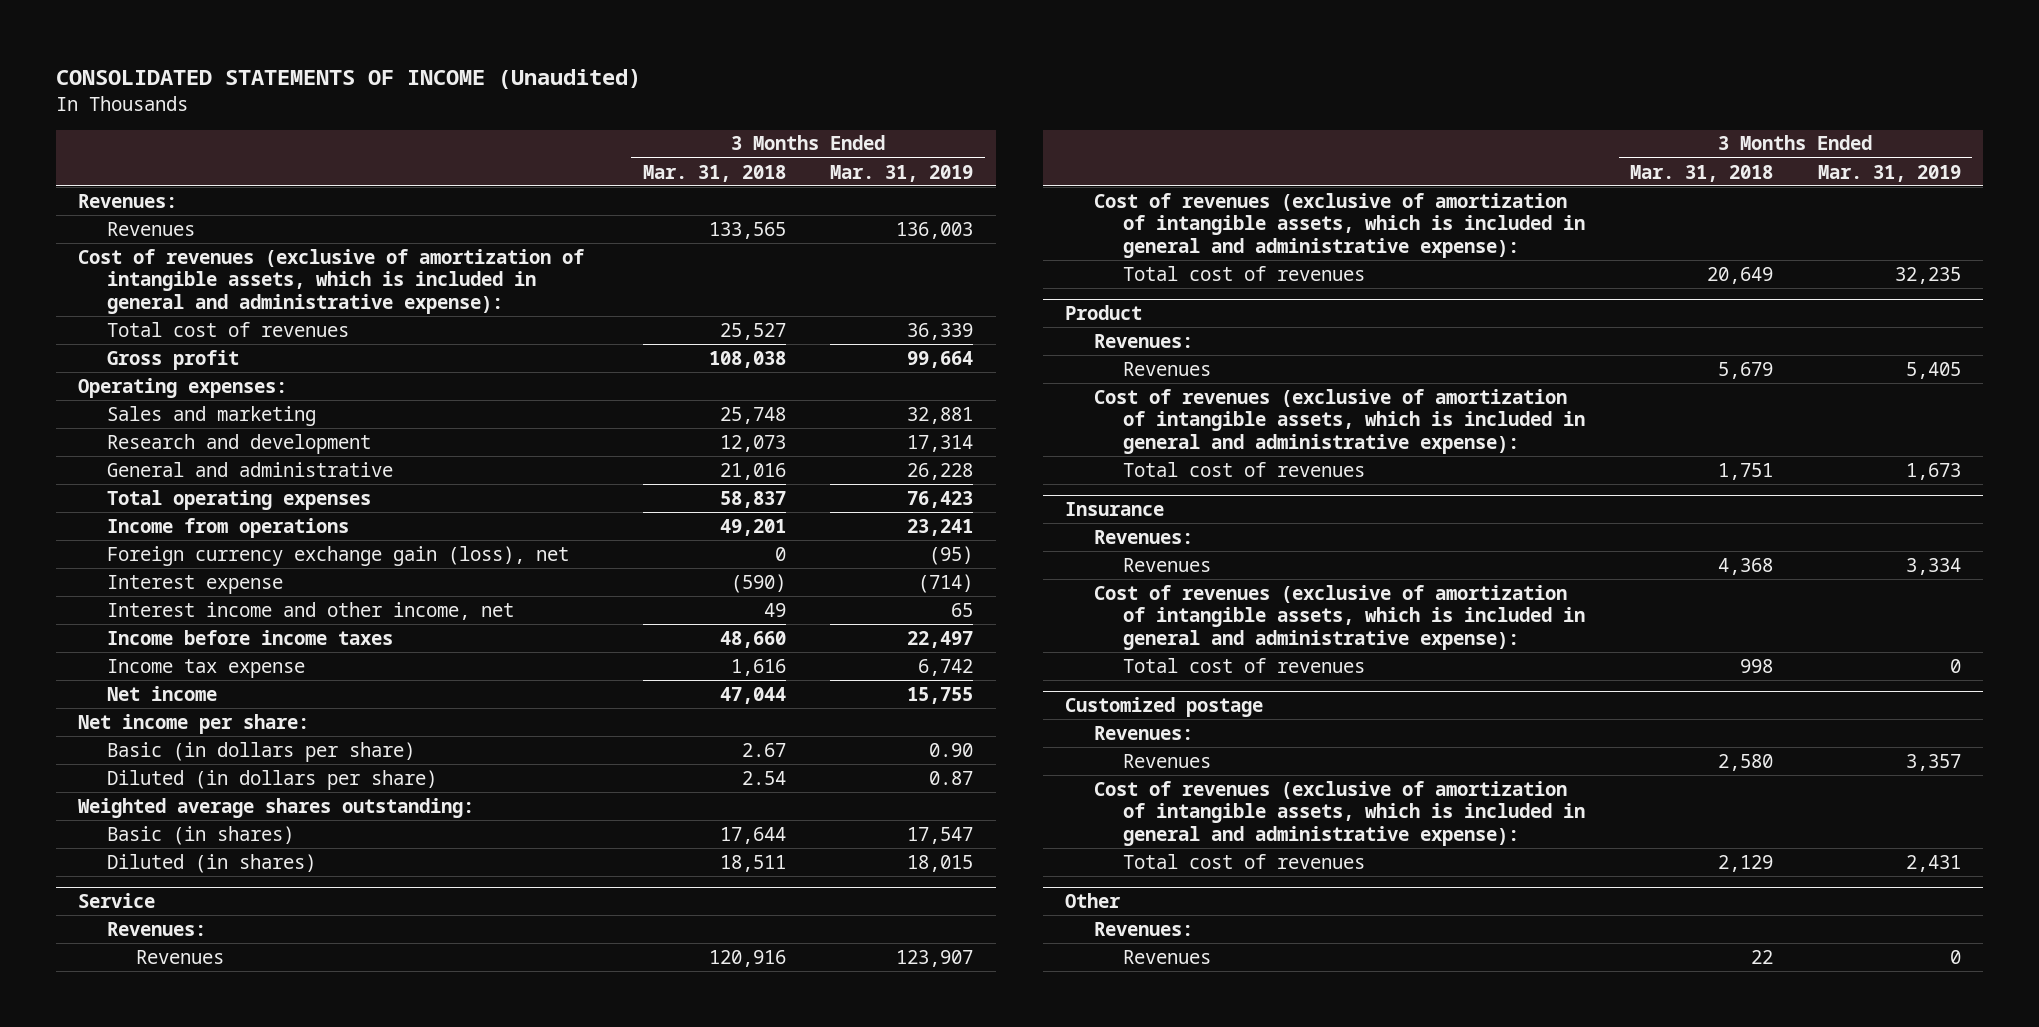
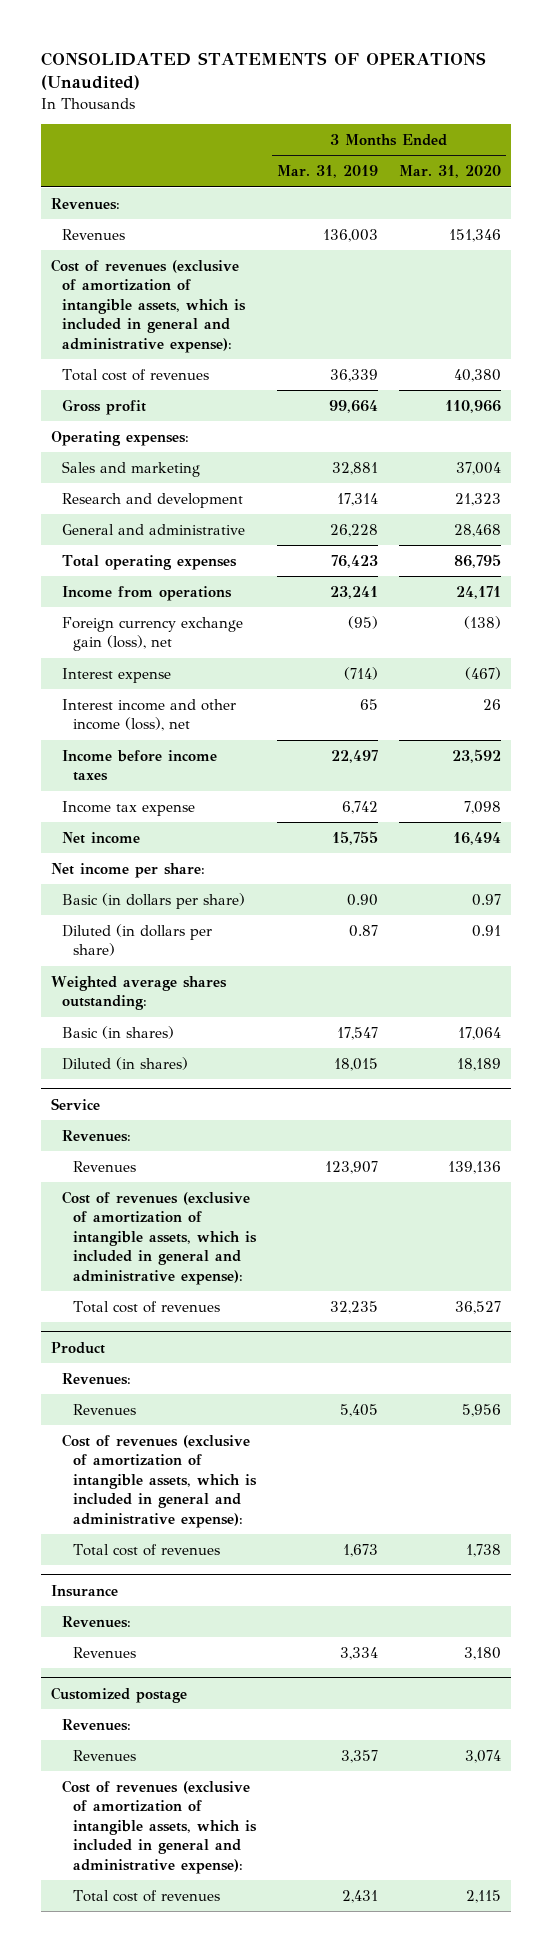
- CONSOLIDATED STATEMENTS OF INCOME (Unaudited)
+ CONSOLIDATED STATEMENTS OF OPERATIONS (Unaudited)
- | 3 Months Ended Mar. 31, 2018 | 3 Months Ended Mar. 31, 2019
+ | 3 Months Ended Mar. 31, 2019 | 3 Months Ended Mar. 31, 2020
- Interest income and other income, net | 49 | 65
+ Interest income and other income (loss), net | 65 | 26
@ Insurance
- Cost of revenues (exclusive of amortization of intangible assets, which is included in general and administrative expense):
- Total cost of revenues | 998 | 0
- Other
- Revenues:
- Revenues | 22 | 0

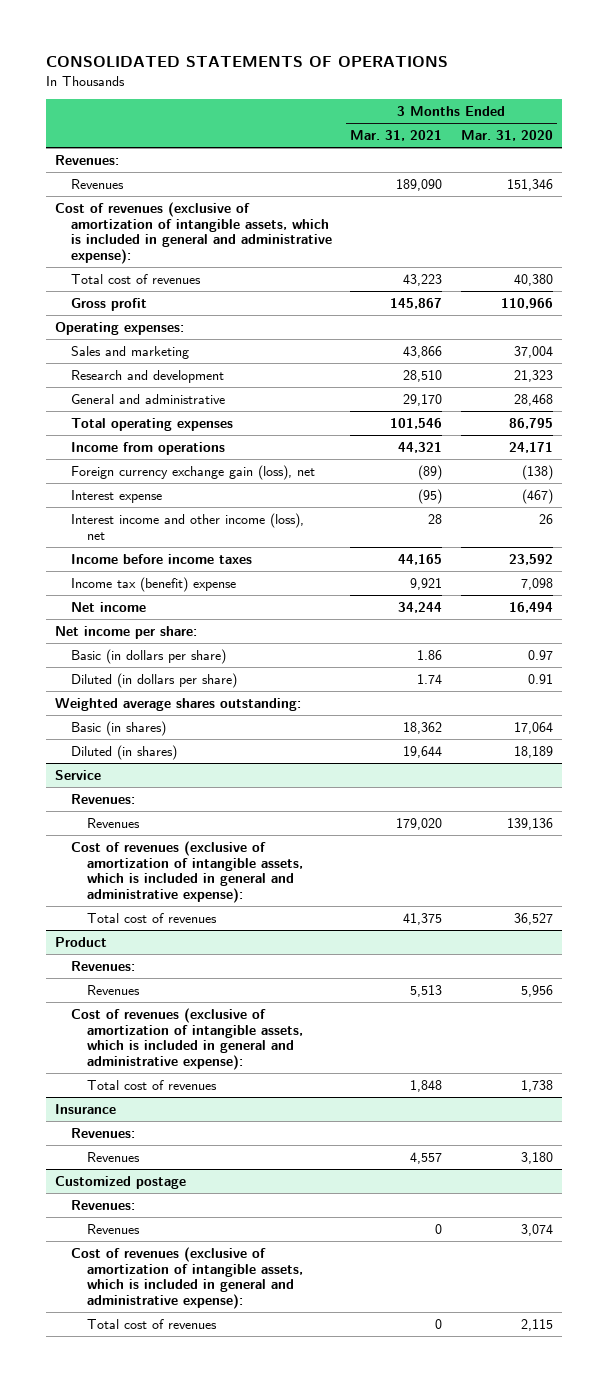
- CONSOLIDATED STATEMENTS OF OPERATIONS (Unaudited)
+ CONSOLIDATED STATEMENTS OF OPERATIONS
- | 3 Months Ended Mar. 31, 2019 | 3 Months Ended Mar. 31, 2020
+ | 3 Months Ended Mar. 31, 2021 | 3 Months Ended Mar. 31, 2020
- Income tax expense | 6,742 | 7,098
+ Income tax (benefit) expense | 9,921 | 7,098

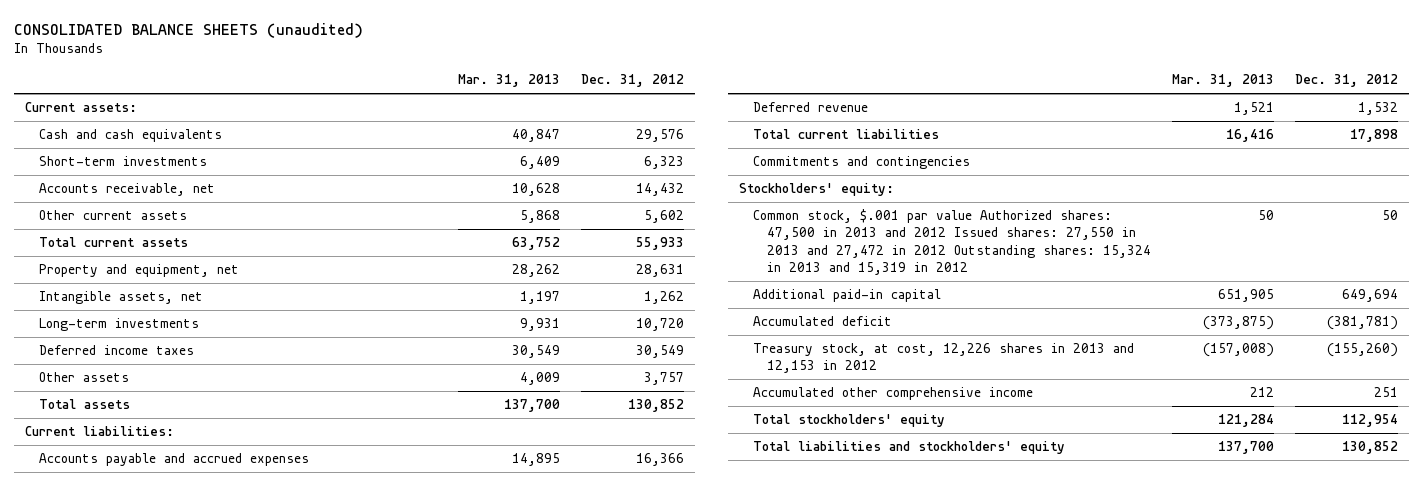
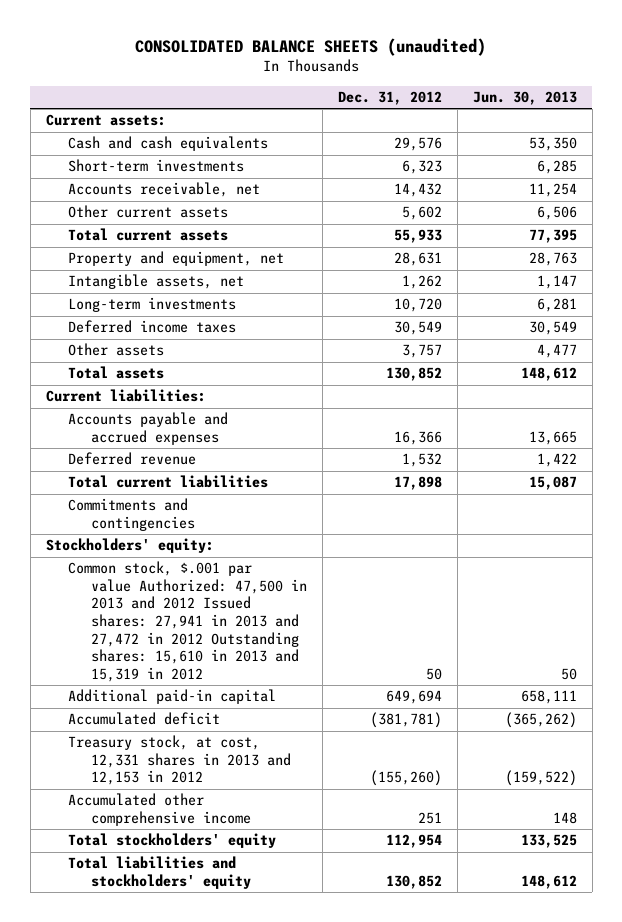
- | Mar. 31, 2013 | Dec. 31, 2012
+ | Dec. 31, 2012 | Jun. 30, 2013
- Common stock, $.001 par value Authorized shares: 47,500 in 2013 and 2012 Issued shares: 27,550 in 2013 and 27,472 in 2012 Outstanding shares: 15,324 in 2013 and 15,319 in 2012 | 50 | 50
+ Common stock, $.001 par value Authorized: 47,500 in 2013 and 2012 Issued shares: 27,941 in 2013 and 27,472 in 2012 Outstanding shares: 15,610 in 2013 and 15,319 in 2012 | 50 | 50
- Treasury stock, at cost, 12,226 shares in 2013 and 12,153 in 2012 | (157,008) | (155,260)
+ Treasury stock, at cost, 12,331 shares in 2013 and 12,153 in 2012 | (155,260) | (159,522)

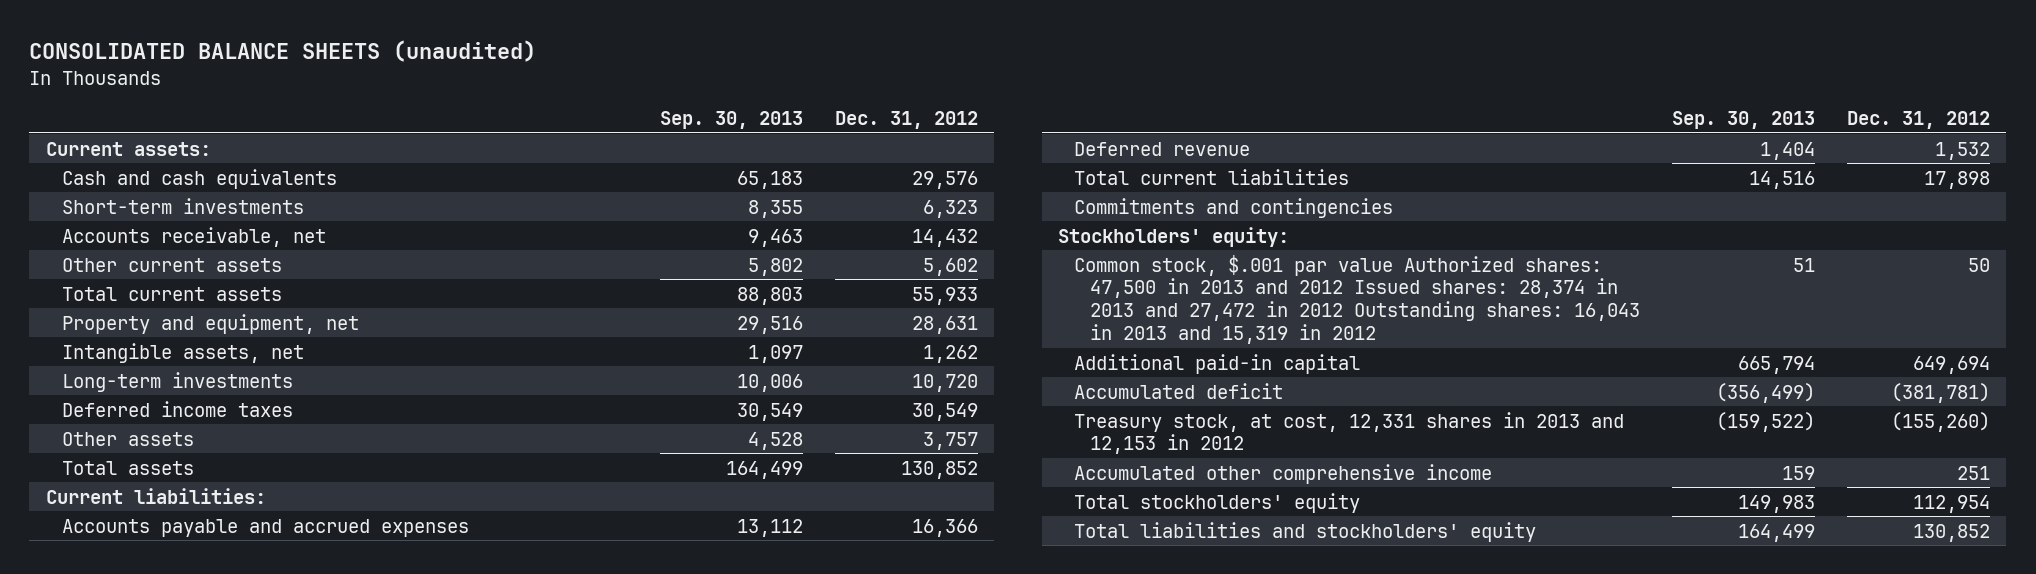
- | Dec. 31, 2012 | Jun. 30, 2013
+ | Sep. 30, 2013 | Dec. 31, 2012
- Common stock, $.001 par value Authorized: 47,500 in 2013 and 2012 Issued shares: 27,941 in 2013 and 27,472 in 2012 Outstanding shares: 15,610 in 2013 and 15,319 in 2012 | 50 | 50
+ Common stock, $.001 par value Authorized shares: 47,500 in 2013 and 2012 Issued shares: 28,374 in 2013 and 27,472 in 2012 Outstanding shares: 16,043 in 2013 and 15,319 in 2012 | 51 | 50

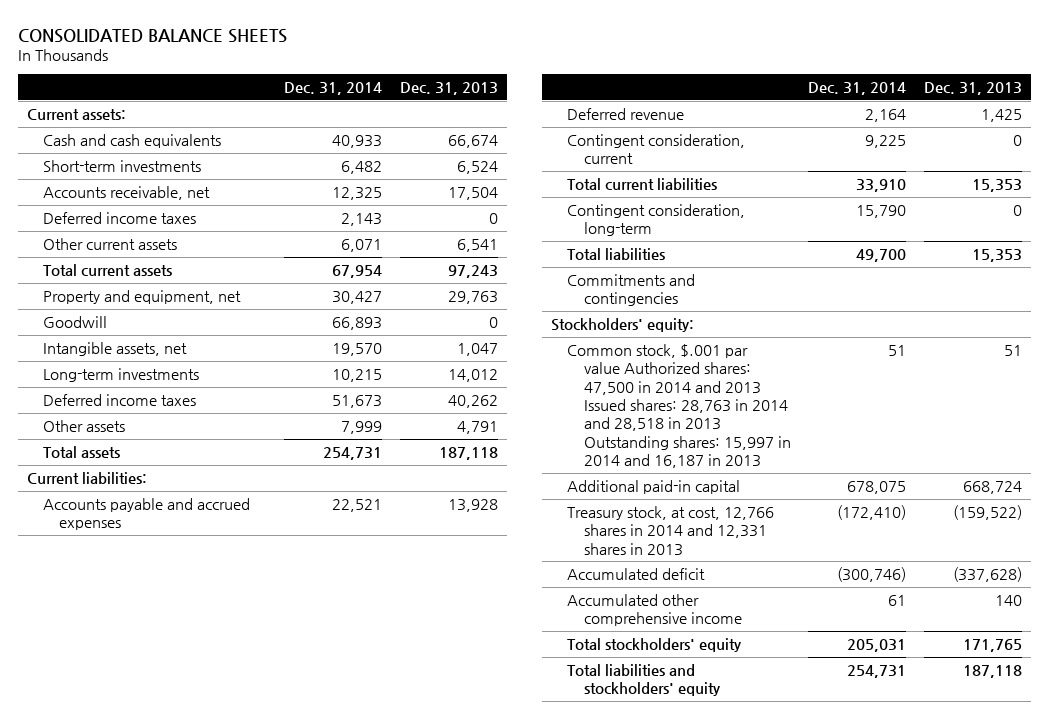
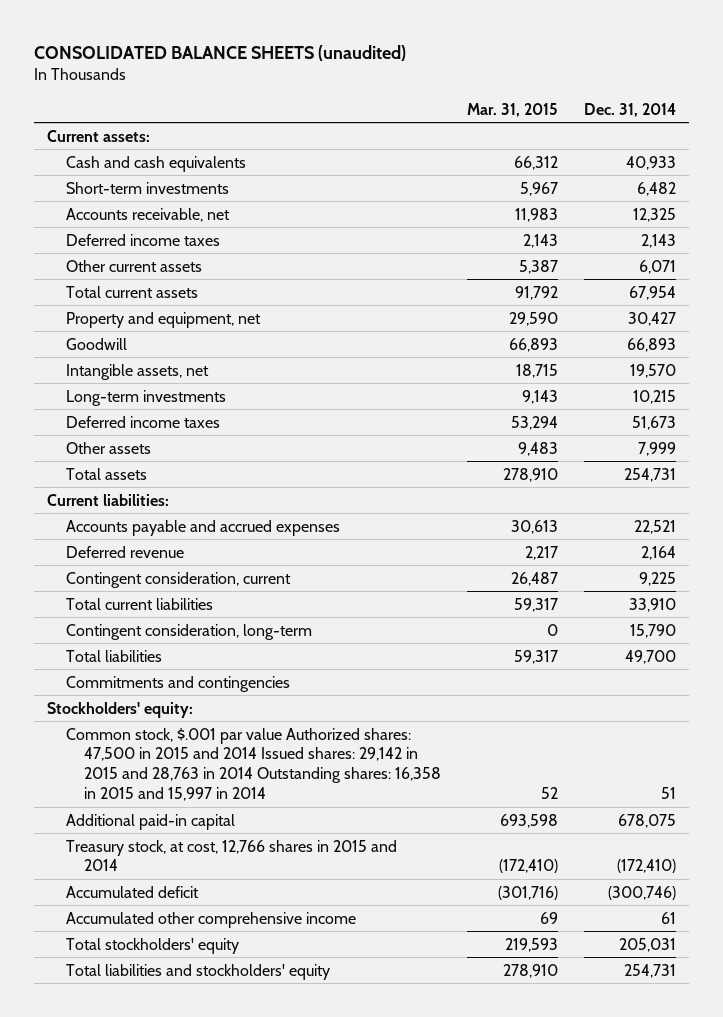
- CONSOLIDATED BALANCE SHEETS
+ CONSOLIDATED BALANCE SHEETS (unaudited)
- | Dec. 31, 2014 | Dec. 31, 2013
+ | Mar. 31, 2015 | Dec. 31, 2014
- Common stock, $.001 par value Authorized shares: 47,500 in 2014 and 2013 Issued shares: 28,763 in 2014 and 28,518 in 2013 Outstanding shares: 15,997 in 2014 and 16,187 in 2013 | 51 | 51
+ Common stock, $.001 par value Authorized shares: 47,500 in 2015 and 2014 Issued shares: 29,142 in 2015 and 28,763 in 2014 Outstanding shares: 16,358 in 2015 and 15,997 in 2014 | 52 | 51
- Treasury stock, at cost, 12,766 shares in 2014 and 12,331 shares in 2013 | (172,410) | (159,522)
+ Treasury stock, at cost, 12,766 shares in 2015 and 2014 | (172,410) | (172,410)

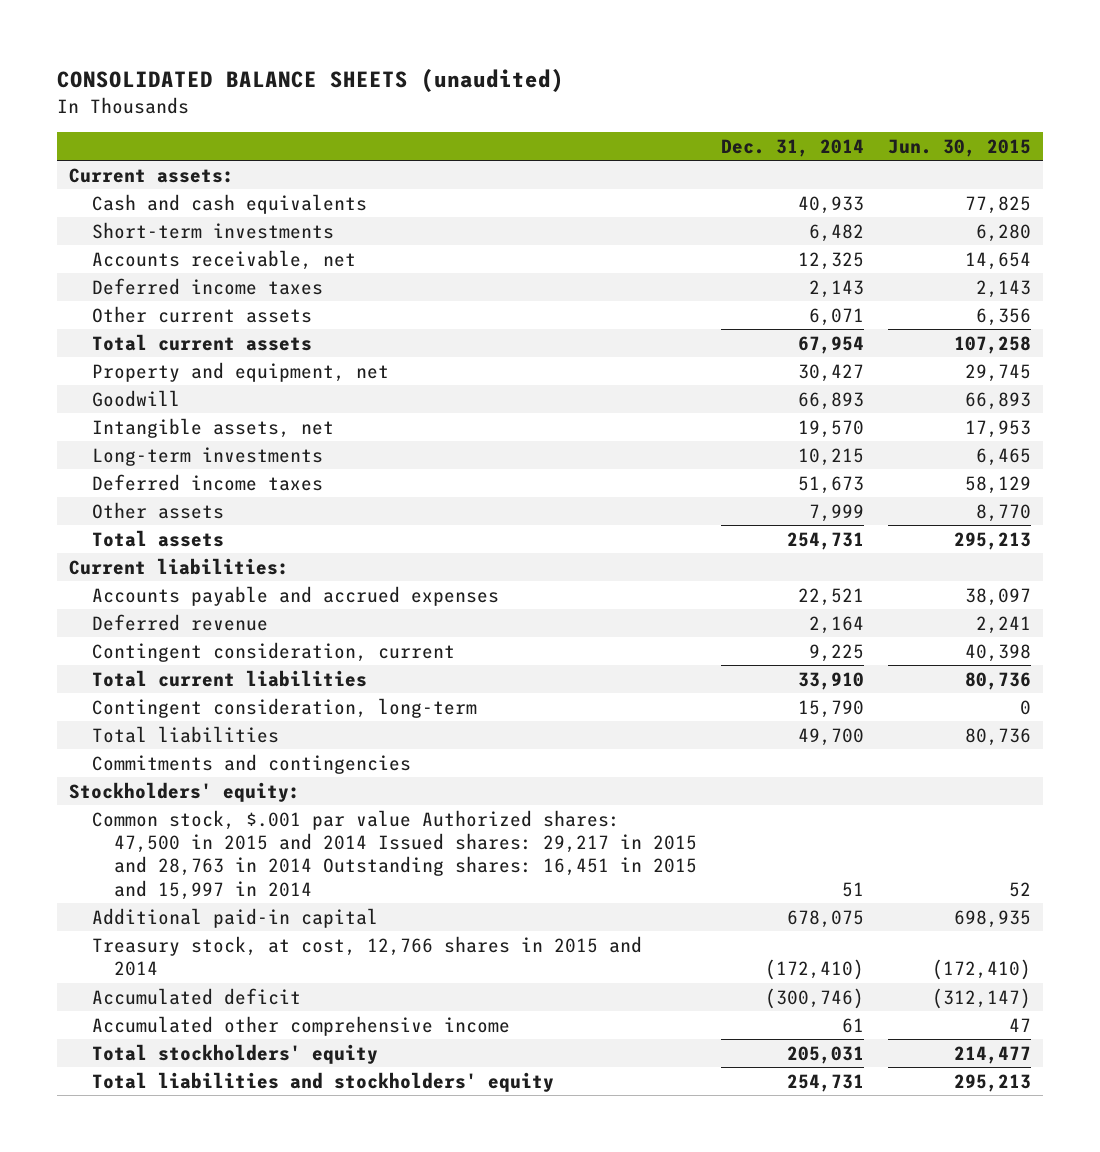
- | Mar. 31, 2015 | Dec. 31, 2014
+ | Dec. 31, 2014 | Jun. 30, 2015
- Common stock, $.001 par value Authorized shares: 47,500 in 2015 and 2014 Issued shares: 29,142 in 2015 and 28,763 in 2014 Outstanding shares: 16,358 in 2015 and 15,997 in 2014 | 52 | 51
+ Common stock, $.001 par value Authorized shares: 47,500 in 2015 and 2014 Issued shares: 29,217 in 2015 and 28,763 in 2014 Outstanding shares: 16,451 in 2015 and 15,997 in 2014 | 51 | 52

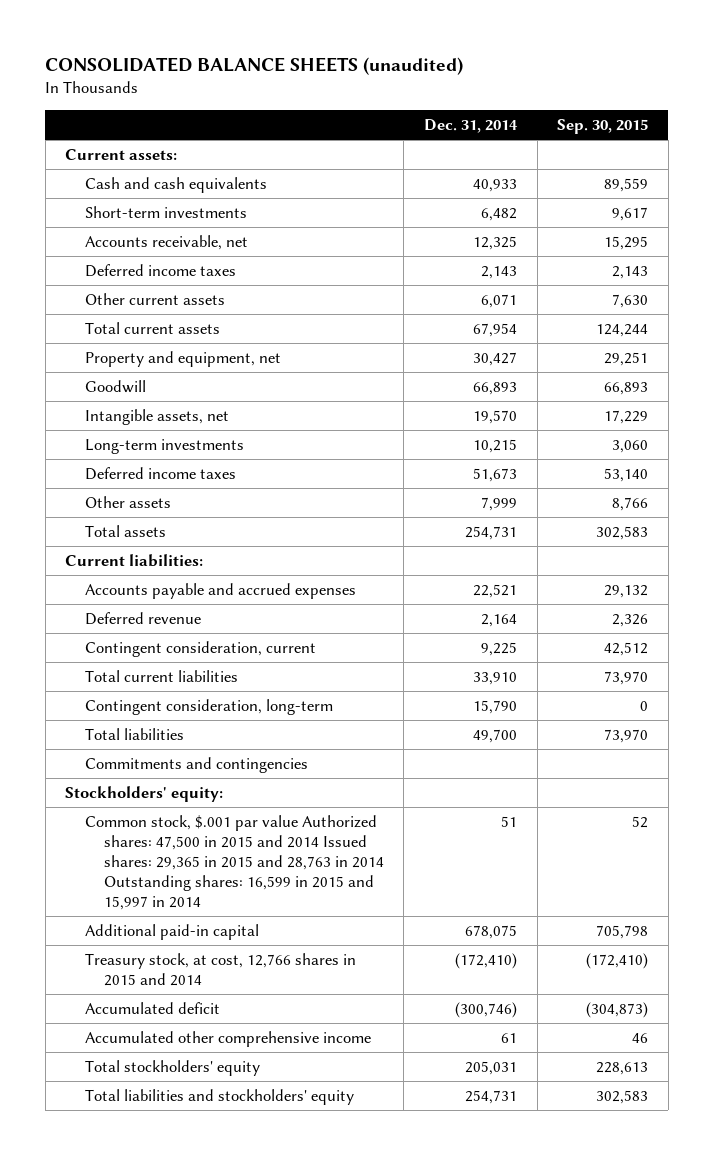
- | Dec. 31, 2014 | Jun. 30, 2015
+ | Dec. 31, 2014 | Sep. 30, 2015
- Common stock, $.001 par value Authorized shares: 47,500 in 2015 and 2014 Issued shares: 29,217 in 2015 and 28,763 in 2014 Outstanding shares: 16,451 in 2015 and 15,997 in 2014 | 51 | 52
+ Common stock, $.001 par value Authorized shares: 47,500 in 2015 and 2014 Issued shares: 29,365 in 2015 and 28,763 in 2014 Outstanding shares: 16,599 in 2015 and 15,997 in 2014 | 51 | 52

